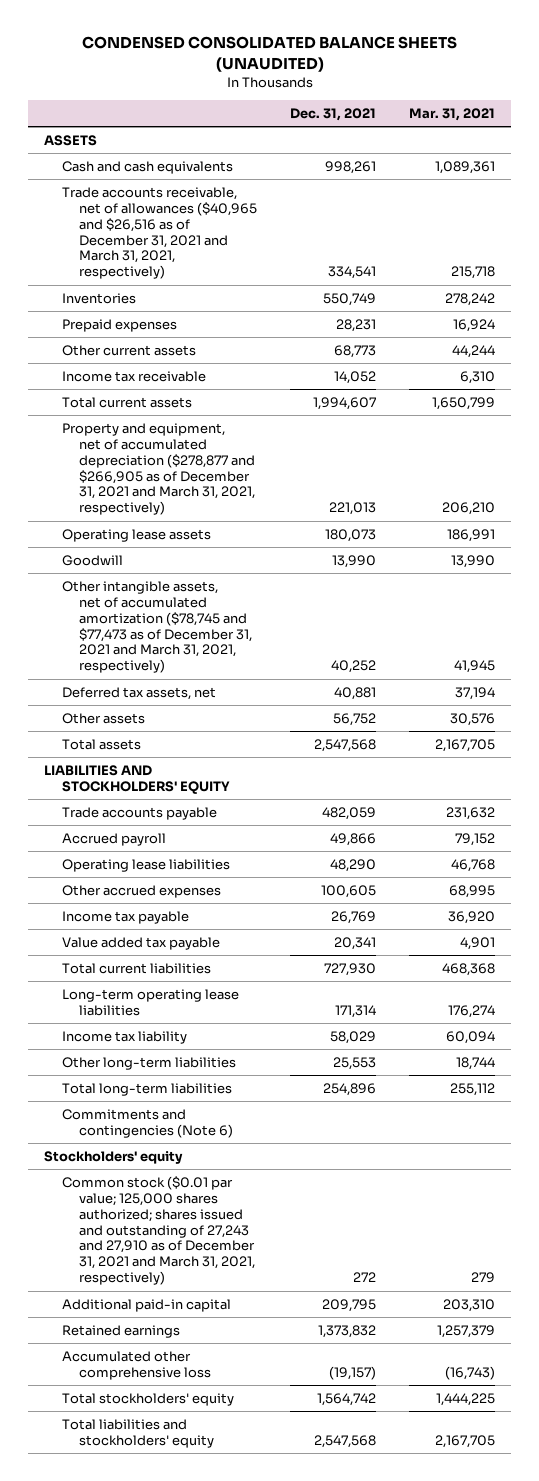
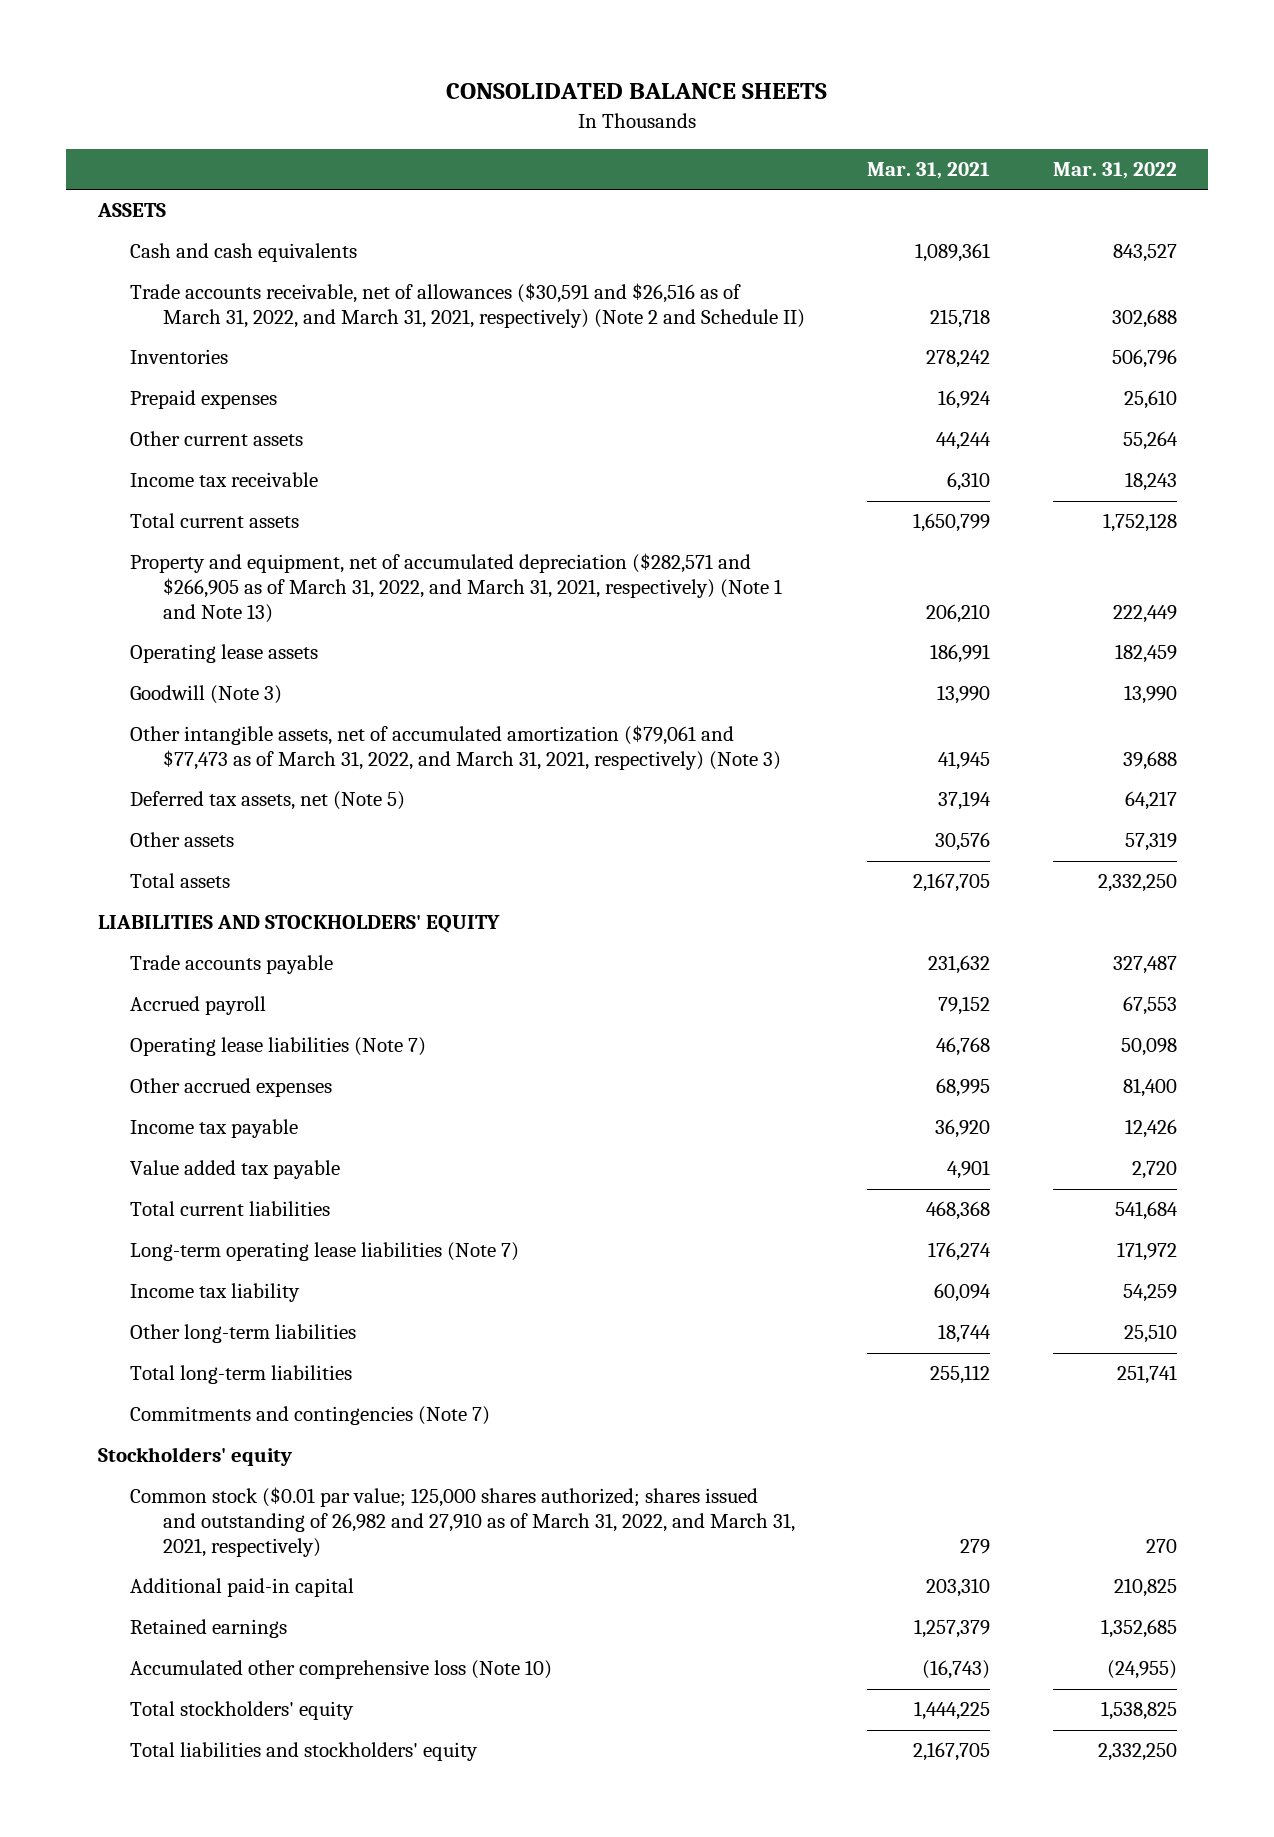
- CONDENSED CONSOLIDATED BALANCE SHEETS (UNAUDITED)
+ CONSOLIDATED BALANCE SHEETS
- | Dec. 31, 2021 | Mar. 31, 2021
+ | Mar. 31, 2021 | Mar. 31, 2022
- Trade accounts receivable, net of allowances ($40,965 and $26,516 as of December 31, 2021 and March 31, 2021, respectively) | 334,541 | 215,718
+ Trade accounts receivable, net of allowances ($30,591 and $26,516 as of March 31, 2022, and March 31, 2021, respectively) (Note 2 and Schedule II) | 215,718 | 302,688
- Property and equipment, net of accumulated depreciation ($278,877 and $266,905 as of December 31, 2021 and March 31, 2021, respectively) | 221,013 | 206,210
+ Property and equipment, net of accumulated depreciation ($282,571 and $266,905 as of March 31, 2022, and March 31, 2021, respectively) (Note 1 and Note 13) | 206,210 | 222,449
- Goodwill | 13,990 | 13,990
- Other intangible assets, net of accumulated amortization ($78,745 and $77,473 as of December 31, 2021 and March 31, 2021, respectively) | 40,252 | 41,945
- Deferred tax assets, net | 40,881 | 37,194
+ Goodwill (Note 3) | 13,990 | 13,990
+ Other intangible assets, net of accumulated amortization ($79,061 and $77,473 as of March 31, 2022, and March 31, 2021, respectively) (Note 3) | 41,945 | 39,688
+ Deferred tax assets, net (Note 5) | 37,194 | 64,217
- Operating lease liabilities | 48,290 | 46,768
+ Operating lease liabilities (Note 7) | 46,768 | 50,098
- Long-term operating lease liabilities | 171,314 | 176,274
+ Long-term operating lease liabilities (Note 7) | 176,274 | 171,972
- Commitments and contingencies (Note 6)
+ Commitments and contingencies (Note 7)
- Common stock ($0.01 par value; 125,000 shares authorized; shares issued and outstanding of 27,243 and 27,910 as of December 31, 2021 and March 31, 2021, respectively) | 272 | 279
+ Common stock ($0.01 par value; 125,000 shares authorized; shares issued and outstanding of 26,982 and 27,910 as of March 31, 2022, and March 31, 2021, respectively) | 279 | 270
- Accumulated other comprehensive loss | (19,157) | (16,743)
+ Accumulated other comprehensive loss (Note 10) | (16,743) | (24,955)

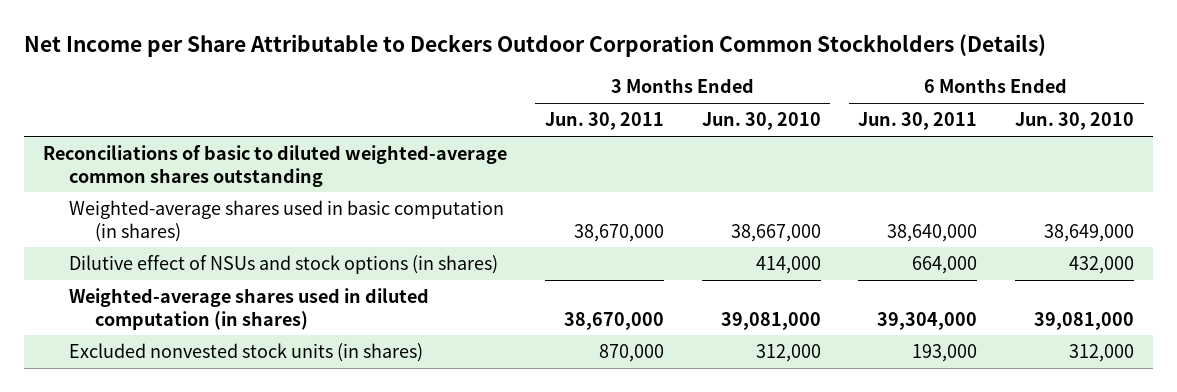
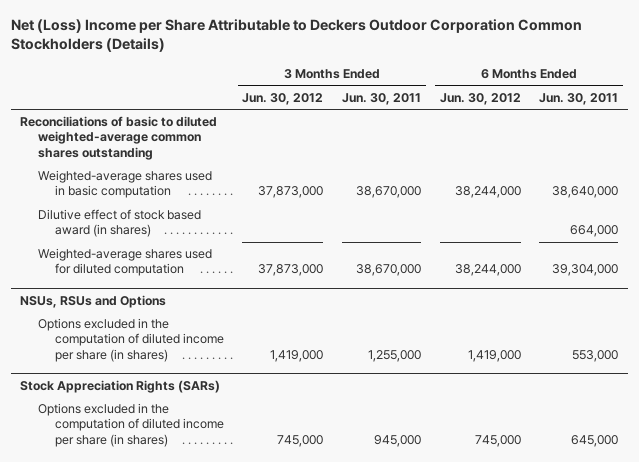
- Net Income per Share Attributable to Deckers Outdoor Corporation Common Stockholders (Details)
+ Net (Loss) Income per Share Attributable to Deckers Outdoor Corporation Common Stockholders (Details)
- | 3 Months Ended Jun. 30, 2011 | 3 Months Ended Jun. 30, 2010 | 6 Months Ended Jun. 30, 2011 | 6 Months Ended Jun. 30, 2010
+ | 3 Months Ended Jun. 30, 2012 | 3 Months Ended Jun. 30, 2011 | 6 Months Ended Jun. 30, 2012 | 6 Months Ended Jun. 30, 2011
- Weighted-average shares used in basic computation (in shares) | 38,670,000 | 38,667,000 | 38,640,000 | 38,649,000
- Dilutive effect of NSUs and stock options (in shares) | | 414,000 | 664,000 | 432,000
- Weighted-average shares used in diluted computation (in shares) | 38,670,000 | 39,081,000 | 39,304,000 | 39,081,000
- Excluded nonvested stock units (in shares) | 870,000 | 312,000 | 193,000 | 312,000
+ Weighted-average shares used in basic computation | 37,873,000 | 38,670,000 | 38,244,000 | 38,640,000
+ Dilutive effect of stock based award (in shares) | | | | 664,000
+ Weighted-average shares used for diluted computation | 37,873,000 | 38,670,000 | 38,244,000 | 39,304,000
+ NSUs, RSUs and Options
+ Options excluded in the computation of diluted income per share (in shares) | 1,419,000 | 1,255,000 | 1,419,000 | 553,000
+ Stock Appreciation Rights (SARs)
+ Options excluded in the computation of diluted income per share (in shares) | 745,000 | 945,000 | 745,000 | 645,000

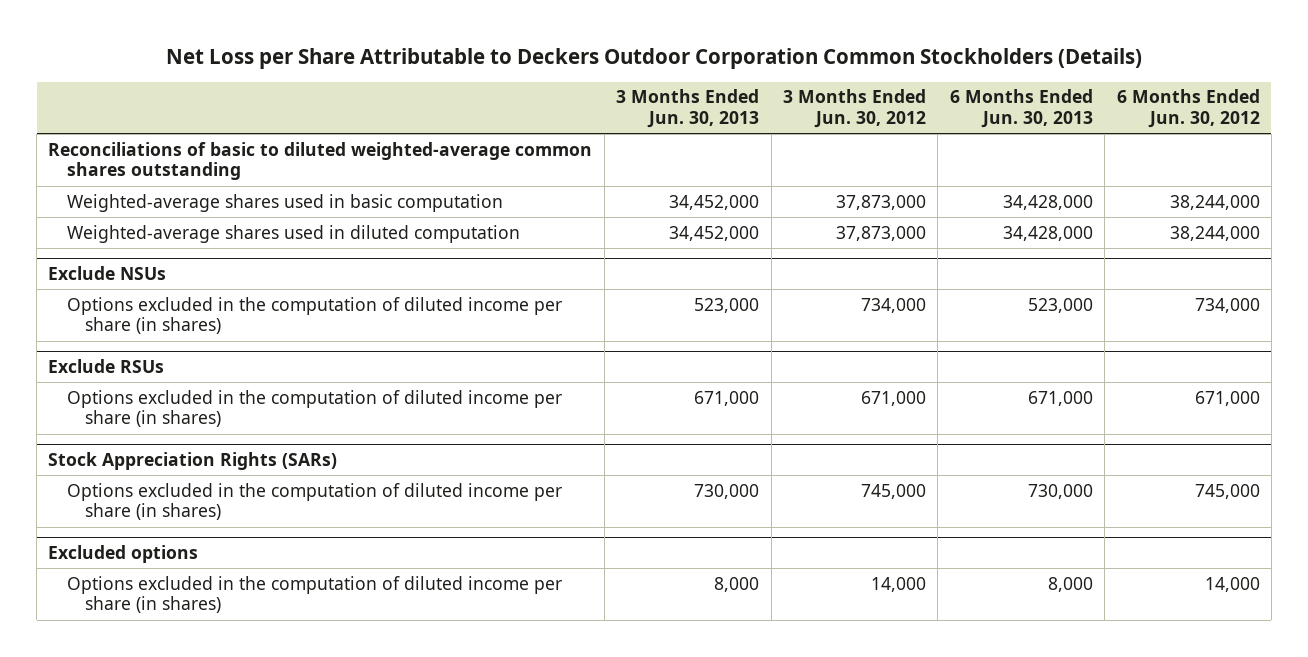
- Net (Loss) Income per Share Attributable to Deckers Outdoor Corporation Common Stockholders (Details)
+ Net Loss per Share Attributable to Deckers Outdoor Corporation Common Stockholders (Details)
- | 3 Months Ended Jun. 30, 2012 | 3 Months Ended Jun. 30, 2011 | 6 Months Ended Jun. 30, 2012 | 6 Months Ended Jun. 30, 2011
+ | 3 Months Ended Jun. 30, 2013 | 3 Months Ended Jun. 30, 2012 | 6 Months Ended Jun. 30, 2013 | 6 Months Ended Jun. 30, 2012
- Dilutive effect of stock based award (in shares) | | | | 664,000
- Weighted-average shares used for diluted computation | 37,873,000 | 38,670,000 | 38,244,000 | 39,304,000
- NSUs, RSUs and Options
- Options excluded in the computation of diluted income per share (in shares) | 1,419,000 | 1,255,000 | 1,419,000 | 553,000
+ Weighted-average shares used in diluted computation | 34,452,000 | 37,873,000 | 34,428,000 | 38,244,000
+ Exclude NSUs
+ Options excluded in the computation of diluted income per share (in shares) | 523,000 | 734,000 | 523,000 | 734,000
+ Exclude RSUs
+ Options excluded in the computation of diluted income per share (in shares) | 671,000 | 671,000 | 671,000 | 671,000
+ Excluded options
+ Options excluded in the computation of diluted income per share (in shares) | 8,000 | 14,000 | 8,000 | 14,000

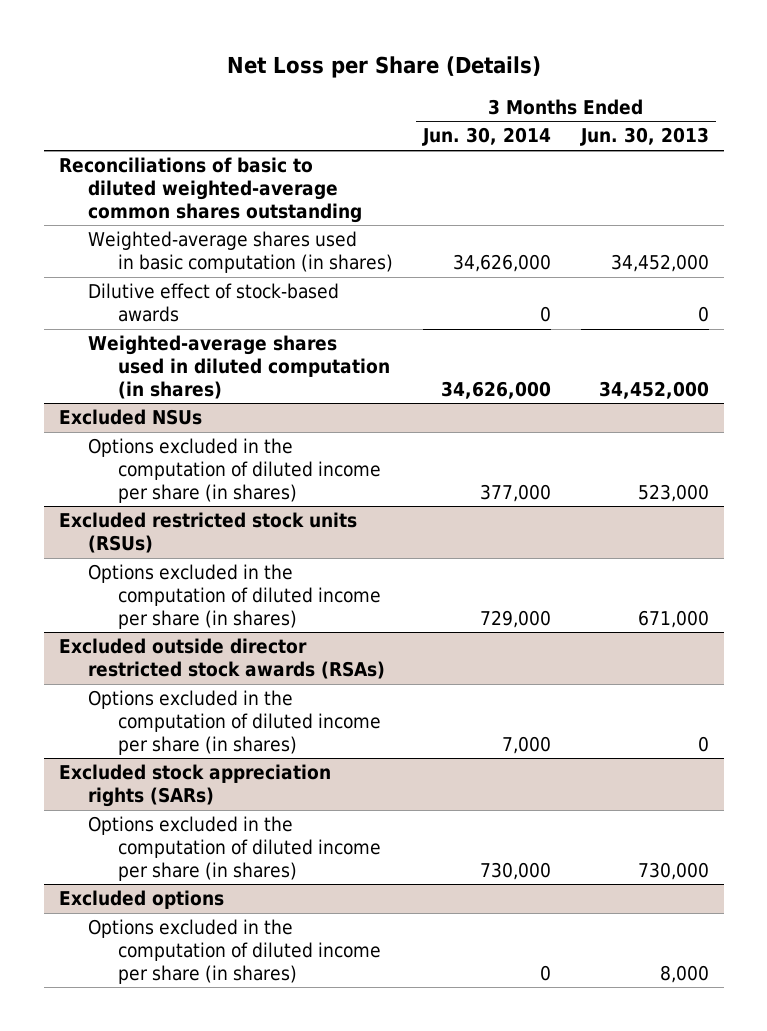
- Net Loss per Share Attributable to Deckers Outdoor Corporation Common Stockholders (Details)
+ Net Loss per Share (Details)
- | 3 Months Ended Jun. 30, 2013 | 3 Months Ended Jun. 30, 2012 | 6 Months Ended Jun. 30, 2013 | 6 Months Ended Jun. 30, 2012
+ | 3 Months Ended Jun. 30, 2014 | 3 Months Ended Jun. 30, 2013
- Weighted-average shares used in basic computation | 34,452,000 | 37,873,000 | 34,428,000 | 38,244,000
- Weighted-average shares used in diluted computation | 34,452,000 | 37,873,000 | 34,428,000 | 38,244,000
- Exclude NSUs
+ Weighted-average shares used in basic computation (in shares) | 34,626,000 | 34,452,000
+ Dilutive effect of stock-based awards | 0 | 0
+ Weighted-average shares used in diluted computation (in shares) | 34,626,000 | 34,452,000
+ Excluded NSUs
- Exclude RSUs
+ Excluded restricted stock units (RSUs)
- Stock Appreciation Rights (SARs)
+ Excluded outside director restricted stock awards (RSAs)
+ Options excluded in the computation of diluted income per share (in shares) | 7,000 | 0
+ Excluded stock appreciation rights (SARs)

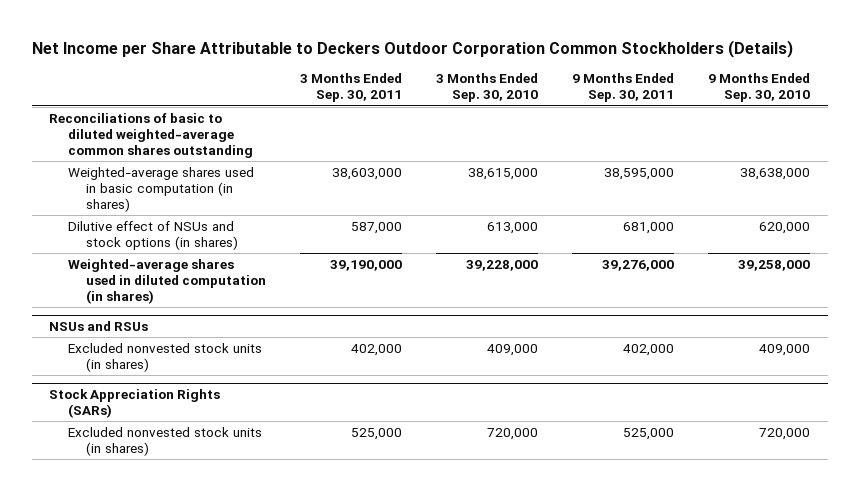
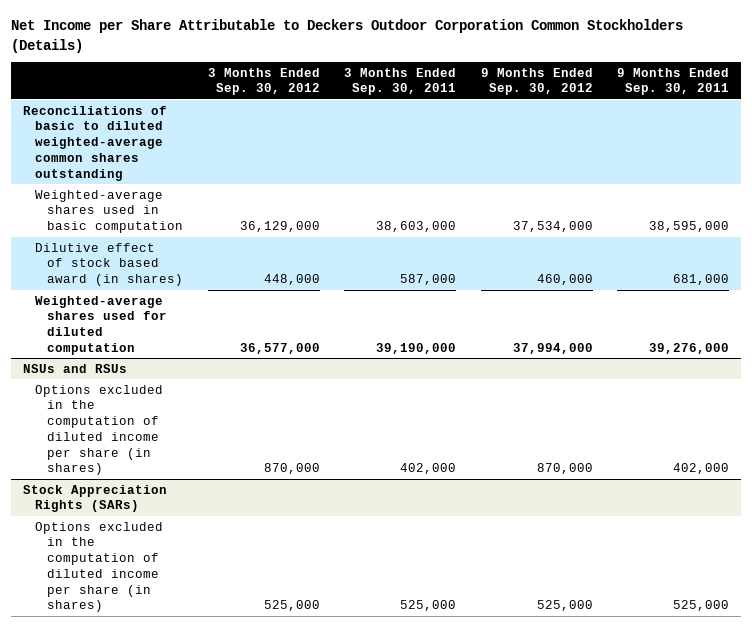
- | 3 Months Ended Sep. 30, 2011 | 3 Months Ended Sep. 30, 2010 | 9 Months Ended Sep. 30, 2011 | 9 Months Ended Sep. 30, 2010
+ | 3 Months Ended Sep. 30, 2012 | 3 Months Ended Sep. 30, 2011 | 9 Months Ended Sep. 30, 2012 | 9 Months Ended Sep. 30, 2011
- Weighted-average shares used in basic computation (in shares) | 38,603,000 | 38,615,000 | 38,595,000 | 38,638,000
- Dilutive effect of NSUs and stock options (in shares) | 587,000 | 613,000 | 681,000 | 620,000
- Weighted-average shares used in diluted computation (in shares) | 39,190,000 | 39,228,000 | 39,276,000 | 39,258,000
+ Weighted-average shares used in basic computation | 36,129,000 | 38,603,000 | 37,534,000 | 38,595,000
+ Dilutive effect of stock based award (in shares) | 448,000 | 587,000 | 460,000 | 681,000
+ Weighted-average shares used for diluted computation | 36,577,000 | 39,190,000 | 37,994,000 | 39,276,000
@ NSUs and RSUs
- Excluded nonvested stock units (in shares) | 402,000 | 409,000 | 402,000 | 409,000
+ Options excluded in the computation of diluted income per share (in shares) | 870,000 | 402,000 | 870,000 | 402,000
@ Stock Appreciation Rights (SARs)
- Excluded nonvested stock units (in shares) | 525,000 | 720,000 | 525,000 | 720,000
+ Options excluded in the computation of diluted income per share (in shares) | 525,000 | 525,000 | 525,000 | 525,000

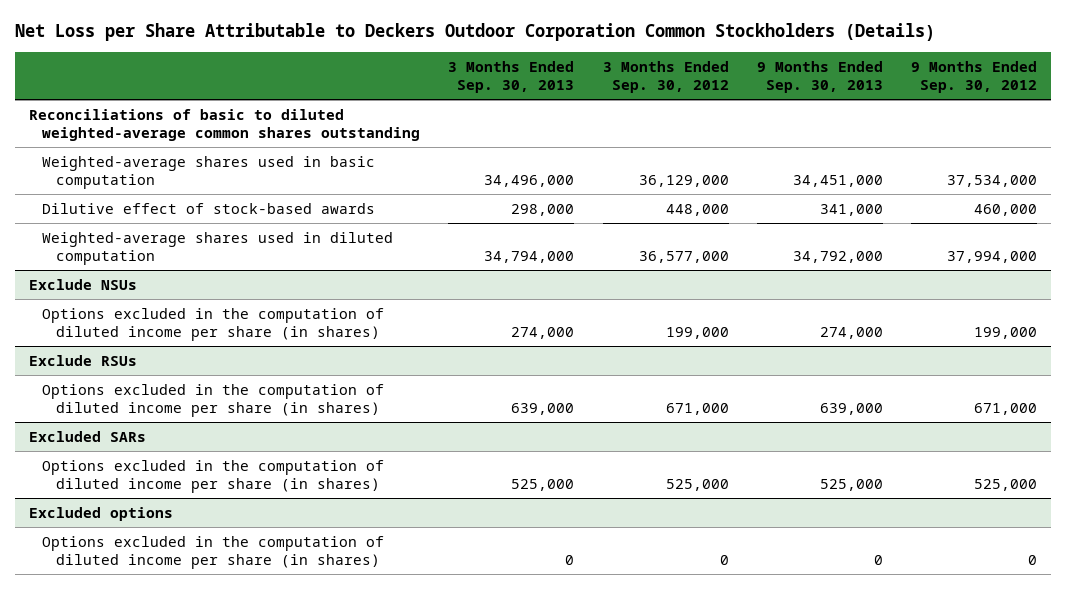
- Net Income per Share Attributable to Deckers Outdoor Corporation Common Stockholders (Details)
+ Net Loss per Share Attributable to Deckers Outdoor Corporation Common Stockholders (Details)
- | 3 Months Ended Sep. 30, 2012 | 3 Months Ended Sep. 30, 2011 | 9 Months Ended Sep. 30, 2012 | 9 Months Ended Sep. 30, 2011
+ | 3 Months Ended Sep. 30, 2013 | 3 Months Ended Sep. 30, 2012 | 9 Months Ended Sep. 30, 2013 | 9 Months Ended Sep. 30, 2012
- Dilutive effect of stock based award (in shares) | 448,000 | 587,000 | 460,000 | 681,000
- Weighted-average shares used for diluted computation | 36,577,000 | 39,190,000 | 37,994,000 | 39,276,000
- NSUs and RSUs
- Options excluded in the computation of diluted income per share (in shares) | 870,000 | 402,000 | 870,000 | 402,000
- Stock Appreciation Rights (SARs)
+ Dilutive effect of stock-based awards | 298,000 | 448,000 | 341,000 | 460,000
+ Weighted-average shares used in diluted computation | 34,794,000 | 36,577,000 | 34,792,000 | 37,994,000
+ Exclude NSUs
+ Options excluded in the computation of diluted income per share (in shares) | 274,000 | 199,000 | 274,000 | 199,000
+ Exclude RSUs
+ Options excluded in the computation of diluted income per share (in shares) | 639,000 | 671,000 | 639,000 | 671,000
+ Excluded SARs
+ Excluded options
+ Options excluded in the computation of diluted income per share (in shares) | 0 | 0 | 0 | 0

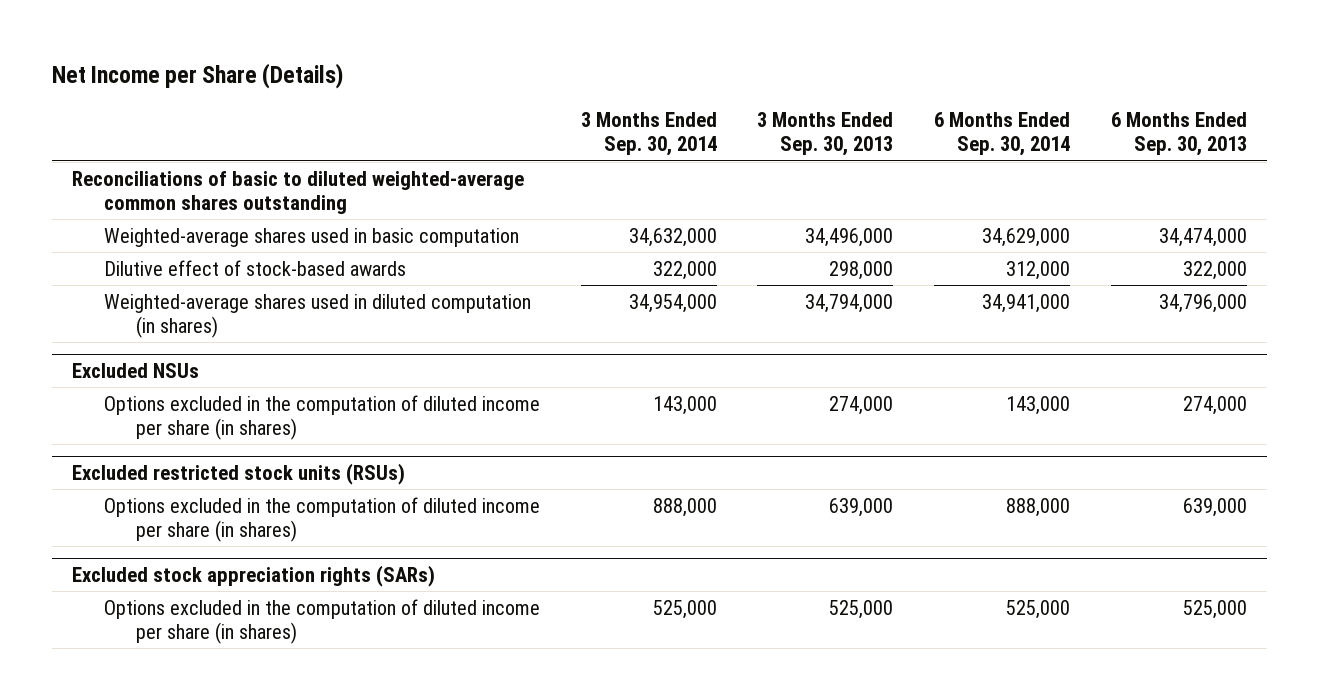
- Net Loss per Share Attributable to Deckers Outdoor Corporation Common Stockholders (Details)
+ Net Income per Share (Details)
- | 3 Months Ended Sep. 30, 2013 | 3 Months Ended Sep. 30, 2012 | 9 Months Ended Sep. 30, 2013 | 9 Months Ended Sep. 30, 2012
+ | 3 Months Ended Sep. 30, 2014 | 3 Months Ended Sep. 30, 2013 | 6 Months Ended Sep. 30, 2014 | 6 Months Ended Sep. 30, 2013
- Weighted-average shares used in diluted computation | 34,794,000 | 36,577,000 | 34,792,000 | 37,994,000
- Exclude NSUs
+ Weighted-average shares used in diluted computation (in shares) | 34,954,000 | 34,794,000 | 34,941,000 | 34,796,000
+ Excluded NSUs
- Exclude RSUs
+ Excluded restricted stock units (RSUs)
- Excluded SARs
+ Excluded stock appreciation rights (SARs)
- Excluded options
- Options excluded in the computation of diluted income per share (in shares) | 0 | 0 | 0 | 0

